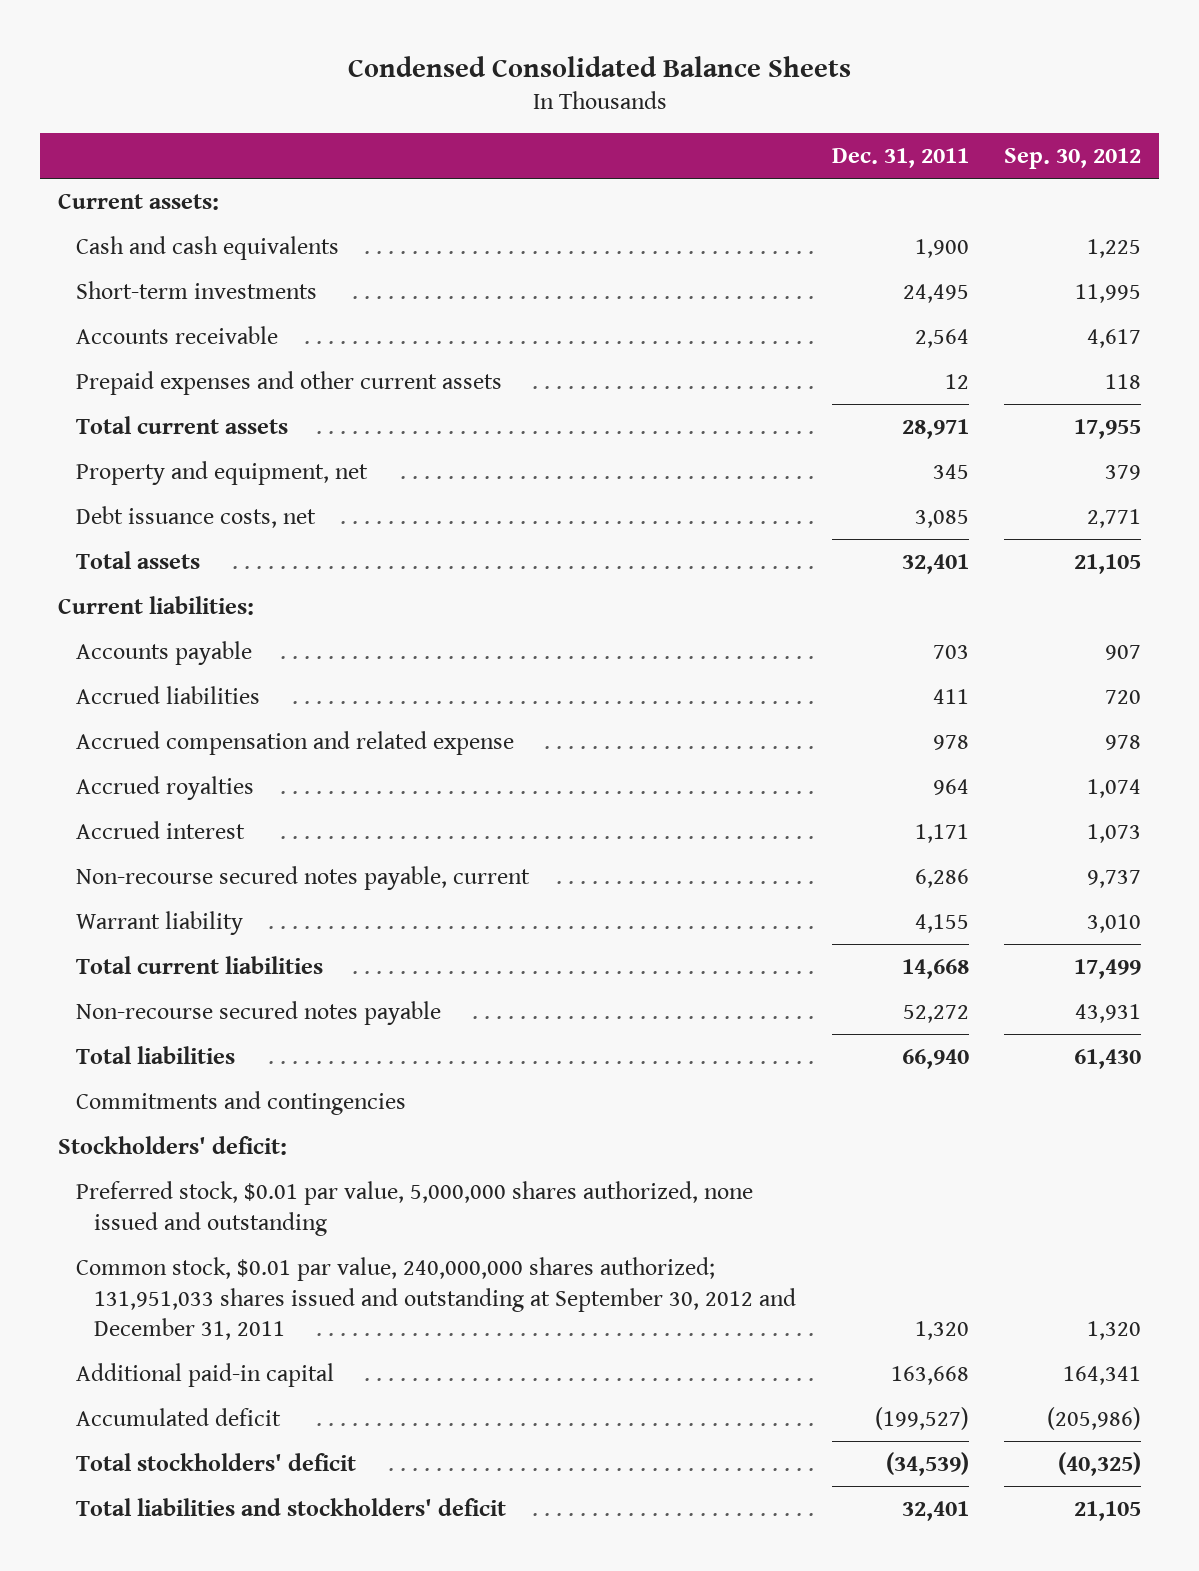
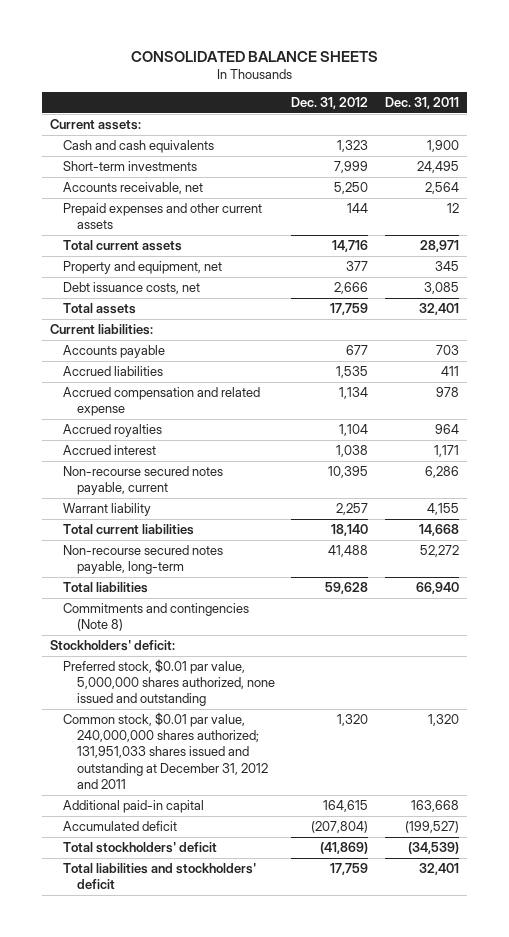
- Condensed Consolidated Balance Sheets
+ CONSOLIDATED BALANCE SHEETS
- | Dec. 31, 2011 | Sep. 30, 2012
+ | Dec. 31, 2012 | Dec. 31, 2011
- Accounts receivable | 2,564 | 4,617
+ Accounts receivable, net | 5,250 | 2,564
- Non-recourse secured notes payable | 52,272 | 43,931
+ Non-recourse secured notes payable, long-term | 41,488 | 52,272
- Commitments and contingencies
+ Commitments and contingencies (Note 8)
- Common stock, $0.01 par value, 240,000,000 shares authorized; 131,951,033 shares issued and outstanding at September 30, 2012 and December 31, 2011 | 1,320 | 1,320
+ Common stock, $0.01 par value, 240,000,000 shares authorized; 131,951,033 shares issued and outstanding at December 31, 2012 and 2011 | 1,320 | 1,320

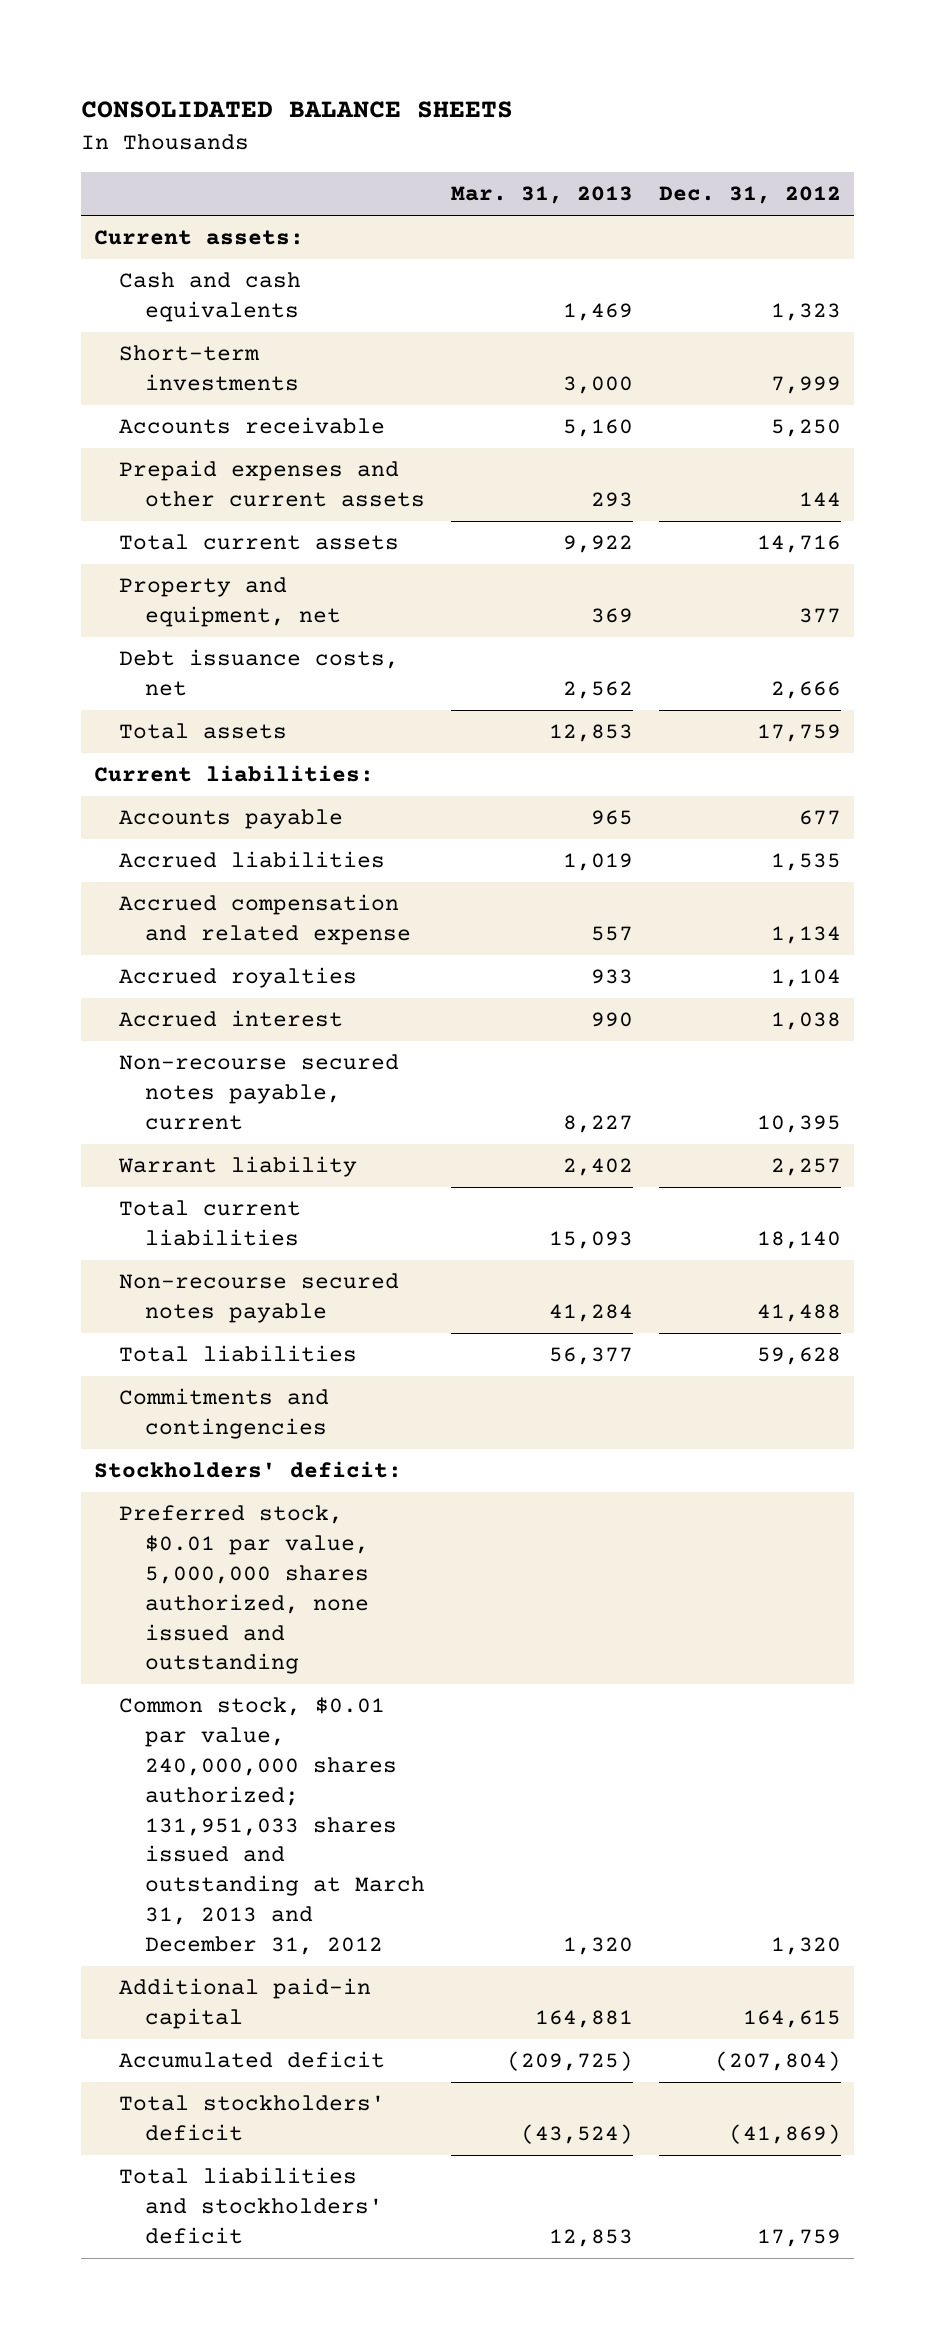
- | Dec. 31, 2012 | Dec. 31, 2011
+ | Mar. 31, 2013 | Dec. 31, 2012
- Accounts receivable, net | 5,250 | 2,564
+ Accounts receivable | 5,160 | 5,250
- Non-recourse secured notes payable, long-term | 41,488 | 52,272
+ Non-recourse secured notes payable | 41,284 | 41,488
- Commitments and contingencies (Note 8)
+ Commitments and contingencies
- Common stock, $0.01 par value, 240,000,000 shares authorized; 131,951,033 shares issued and outstanding at December 31, 2012 and 2011 | 1,320 | 1,320
+ Common stock, $0.01 par value, 240,000,000 shares authorized; 131,951,033 shares issued and outstanding at March 31, 2013 and December 31, 2012 | 1,320 | 1,320

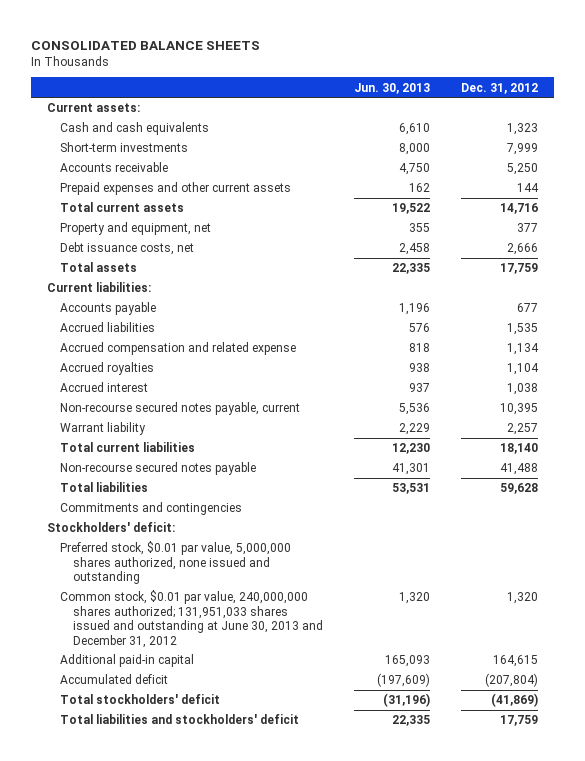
- | Mar. 31, 2013 | Dec. 31, 2012
+ | Jun. 30, 2013 | Dec. 31, 2012
- Common stock, $0.01 par value, 240,000,000 shares authorized; 131,951,033 shares issued and outstanding at March 31, 2013 and December 31, 2012 | 1,320 | 1,320
+ Common stock, $0.01 par value, 240,000,000 shares authorized; 131,951,033 shares issued and outstanding at June 30, 2013 and December 31, 2012 | 1,320 | 1,320

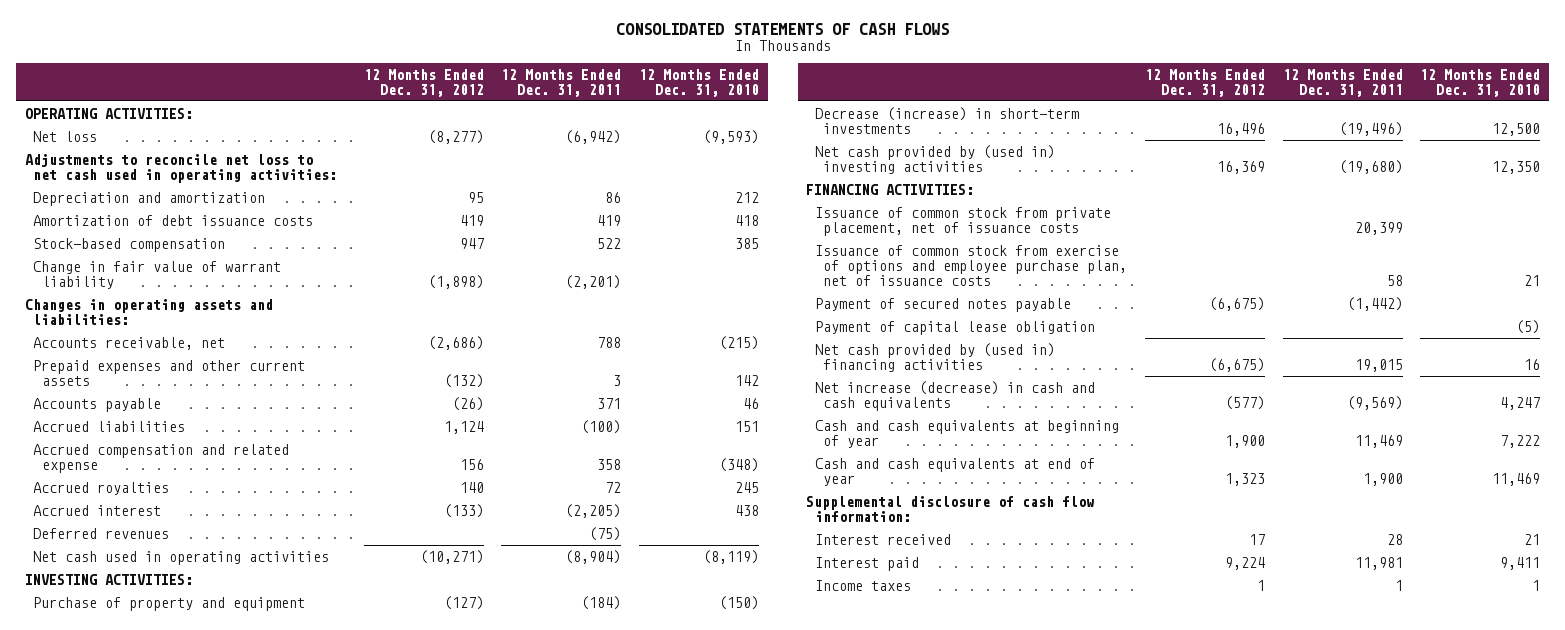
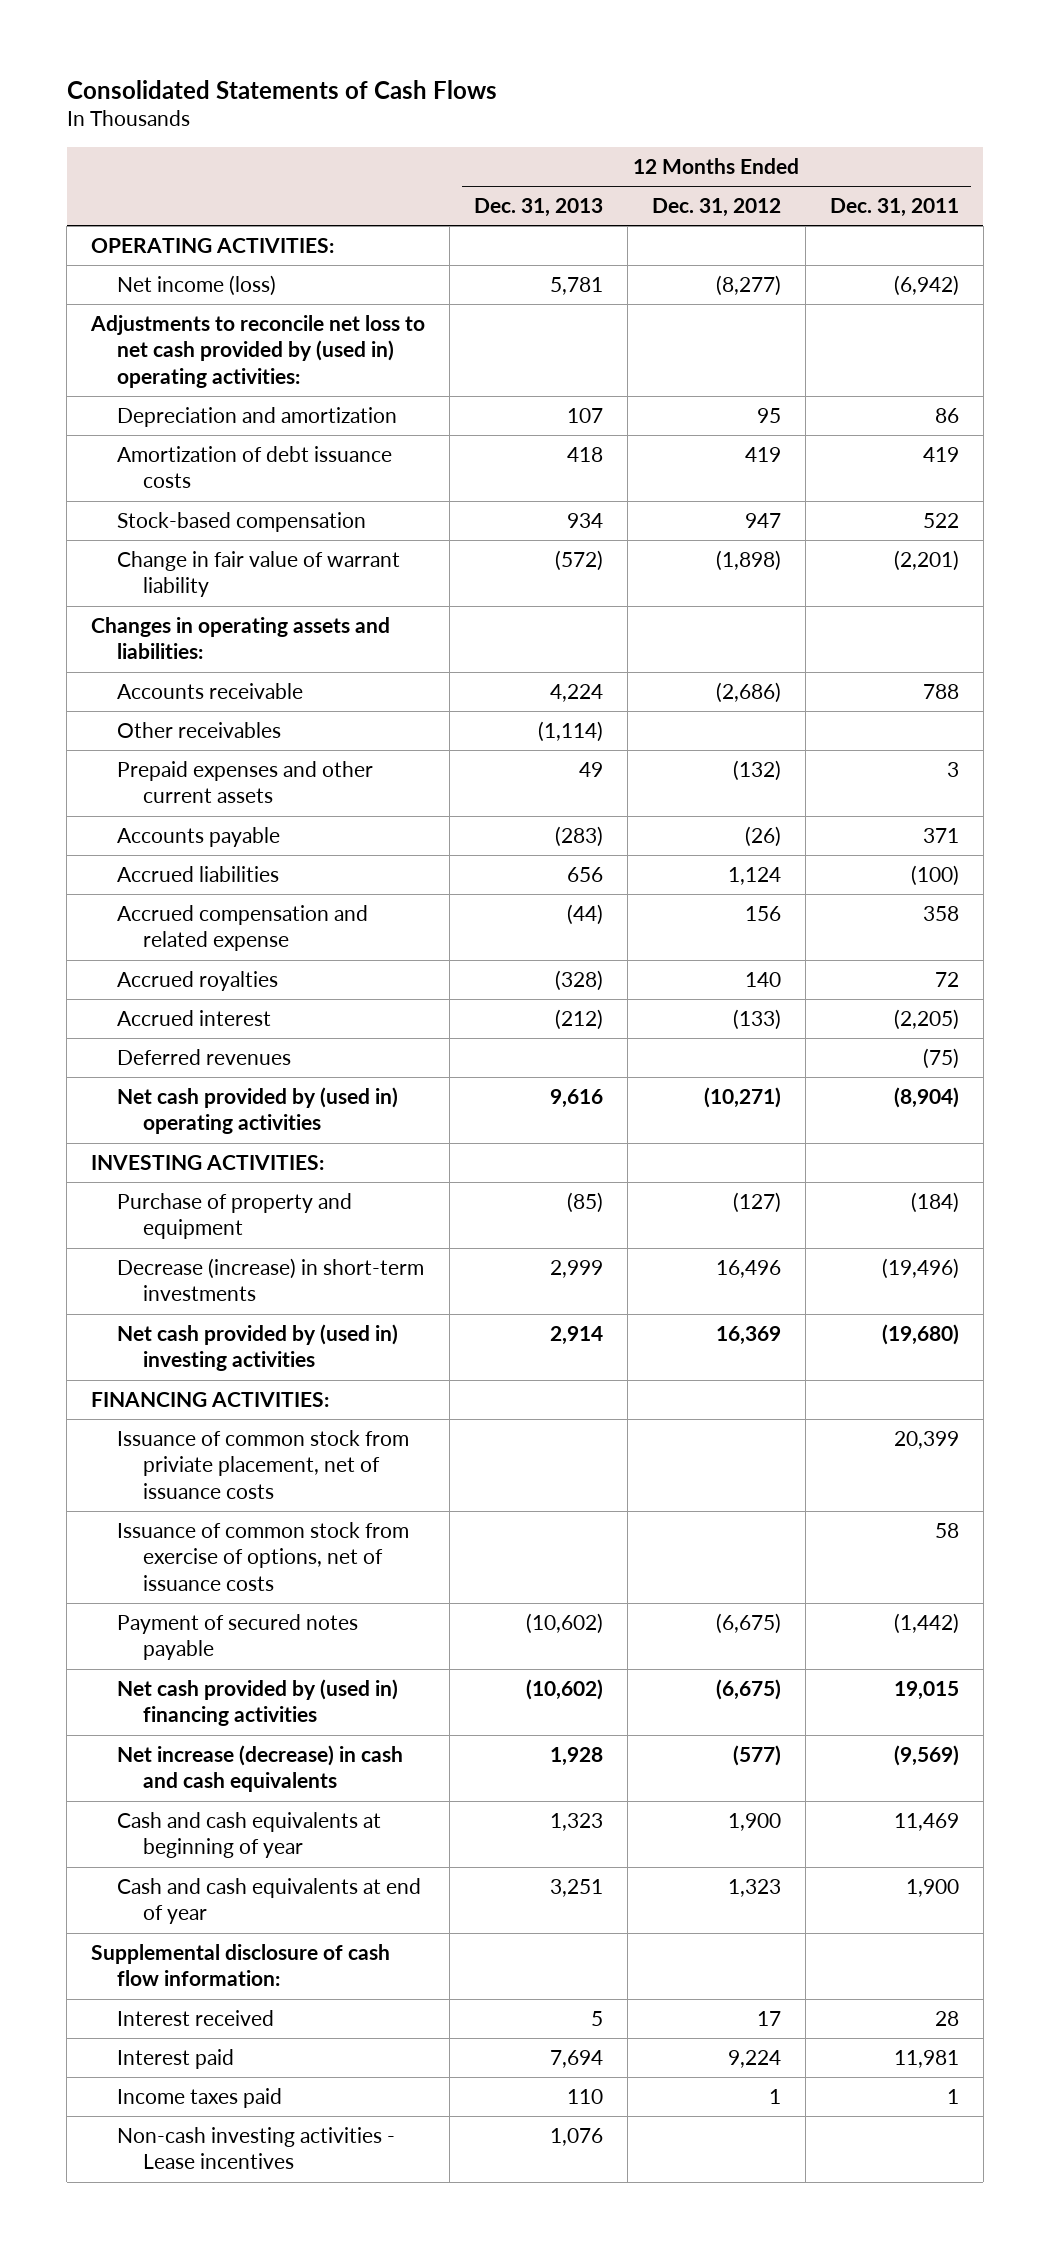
- CONSOLIDATED STATEMENTS OF CASH FLOWS
+ Consolidated Statements of Cash Flows
- | 12 Months Ended Dec. 31, 2012 | 12 Months Ended Dec. 31, 2011 | 12 Months Ended Dec. 31, 2010
+ | 12 Months Ended Dec. 31, 2013 | 12 Months Ended Dec. 31, 2012 | 12 Months Ended Dec. 31, 2011
- Net loss | (8,277) | (6,942) | (9,593)
- Adjustments to reconcile net loss to net cash used in operating activities:
+ Net income (loss) | 5,781 | (8,277) | (6,942)
+ Adjustments to reconcile net loss to net cash provided by (used in) operating activities:
- Accounts receivable, net | (2,686) | 788 | (215)
+ Accounts receivable | 4,224 | (2,686) | 788
+ Other receivables | (1,114) | |
- Net cash used in operating activities | (10,271) | (8,904) | (8,119)
+ Net cash provided by (used in) operating activities | 9,616 | (10,271) | (8,904)
- Issuance of common stock from private placement, net of issuance costs | | 20,399 |
- Issuance of common stock from exercise of options and employee purchase plan, net of issuance costs | | 58 | 21
+ Issuance of common stock from priviate placement, net of issuance costs | | | 20,399
+ Issuance of common stock from exercise of options, net of issuance costs | | | 58
- Payment of capital lease obligation | | | (5)
- Income taxes | 1 | 1 | 1
+ Income taxes paid | 110 | 1 | 1
+ Non-cash investing activities - Lease incentives | 1,076 | |

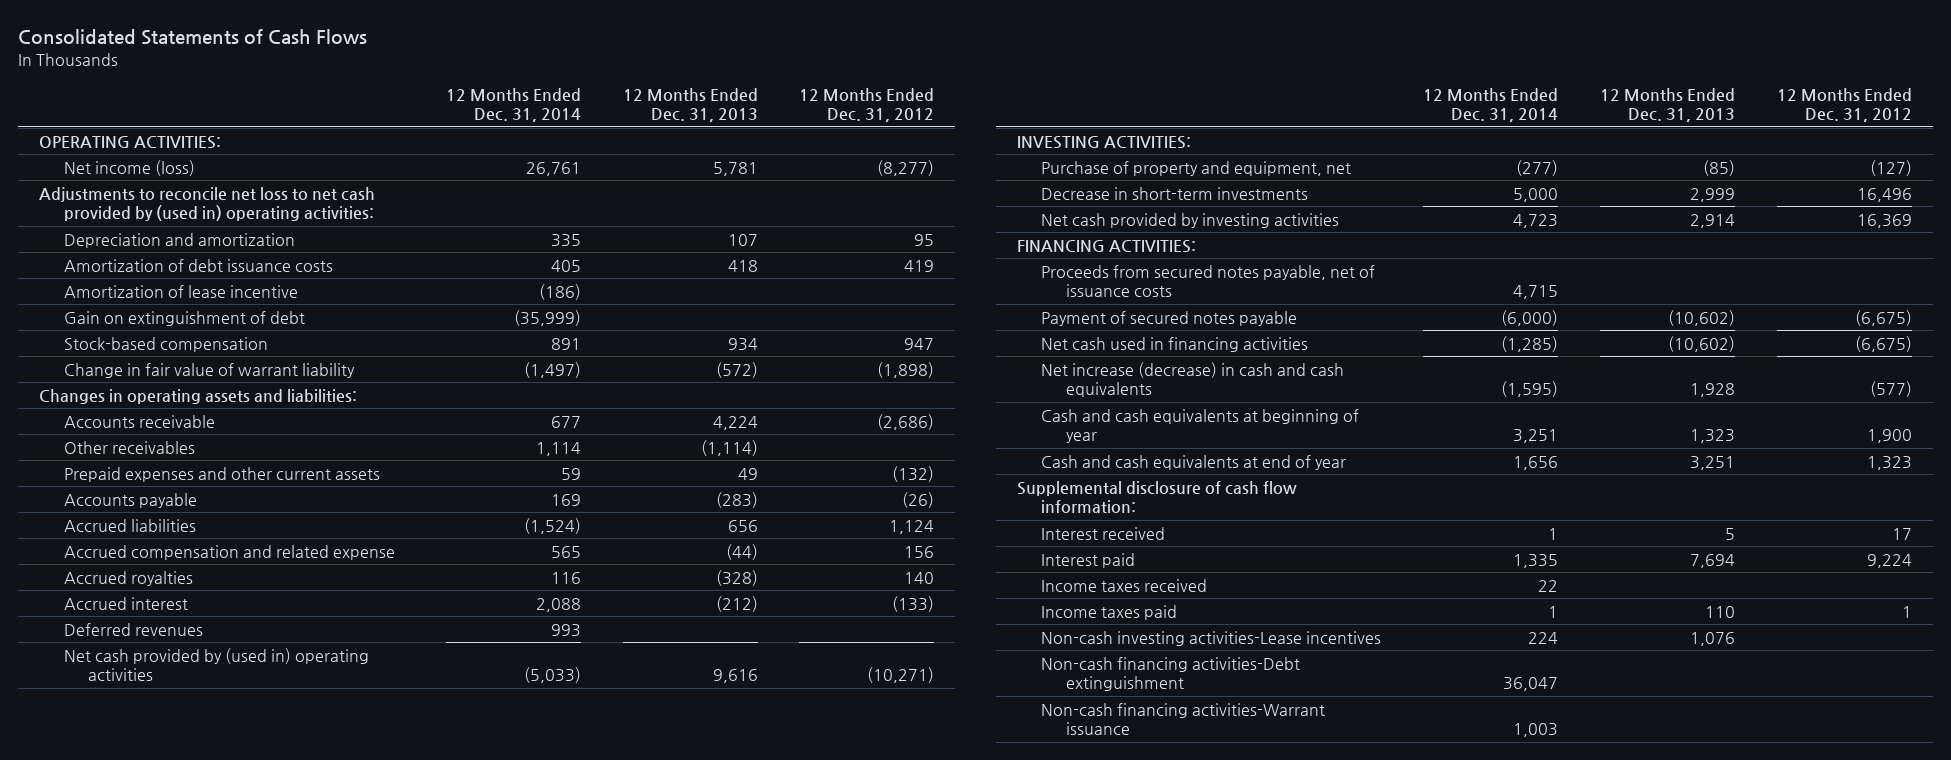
- | 12 Months Ended Dec. 31, 2013 | 12 Months Ended Dec. 31, 2012 | 12 Months Ended Dec. 31, 2011
+ | 12 Months Ended Dec. 31, 2014 | 12 Months Ended Dec. 31, 2013 | 12 Months Ended Dec. 31, 2012
+ Amortization of lease incentive | (186) | |
+ Gain on extinguishment of debt | (35,999) | |
- Purchase of property and equipment | (85) | (127) | (184)
- Decrease (increase) in short-term investments | 2,999 | 16,496 | (19,496)
- Net cash provided by (used in) investing activities | 2,914 | 16,369 | (19,680)
+ Purchase of property and equipment, net | (277) | (85) | (127)
+ Decrease in short-term investments | 5,000 | 2,999 | 16,496
+ Net cash provided by investing activities | 4,723 | 2,914 | 16,369
- Issuance of common stock from priviate placement, net of issuance costs | | | 20,399
- Issuance of common stock from exercise of options, net of issuance costs | | | 58
+ Proceeds from secured notes payable, net of issuance costs | 4,715 | |
- Net cash provided by (used in) financing activities | (10,602) | (6,675) | 19,015
+ Net cash used in financing activities | (1,285) | (10,602) | (6,675)
+ Income taxes received | 22 | |
- Non-cash investing activities - Lease incentives | 1,076 | |
+ Non-cash investing activities-Lease incentives | 224 | 1,076 |
+ Non-cash financing activities-Debt extinguishment | 36,047 | |
+ Non-cash financing activities-Warrant issuance | 1,003 | |

